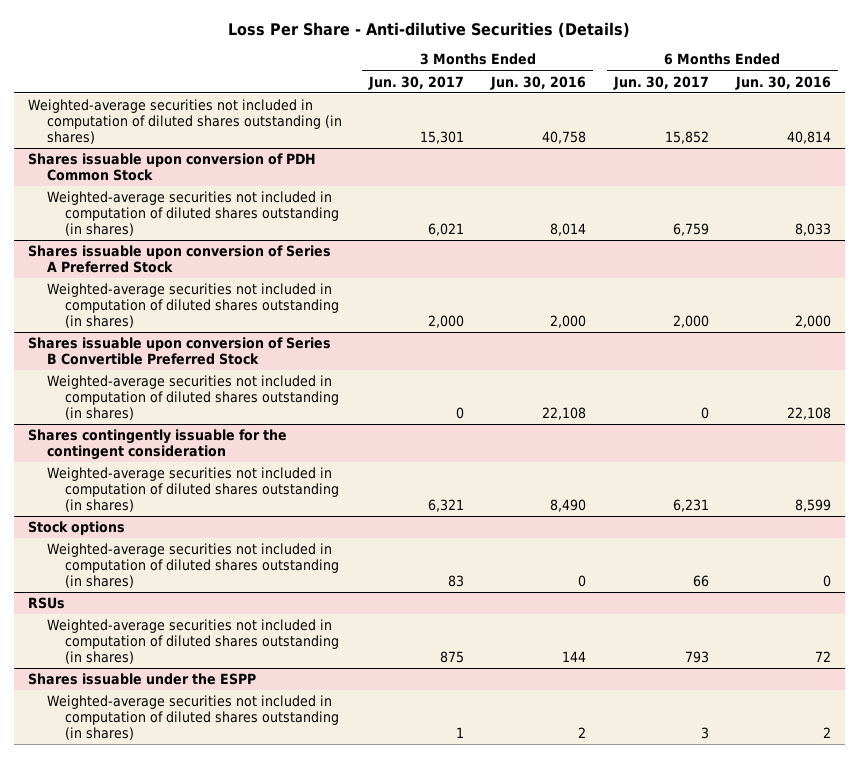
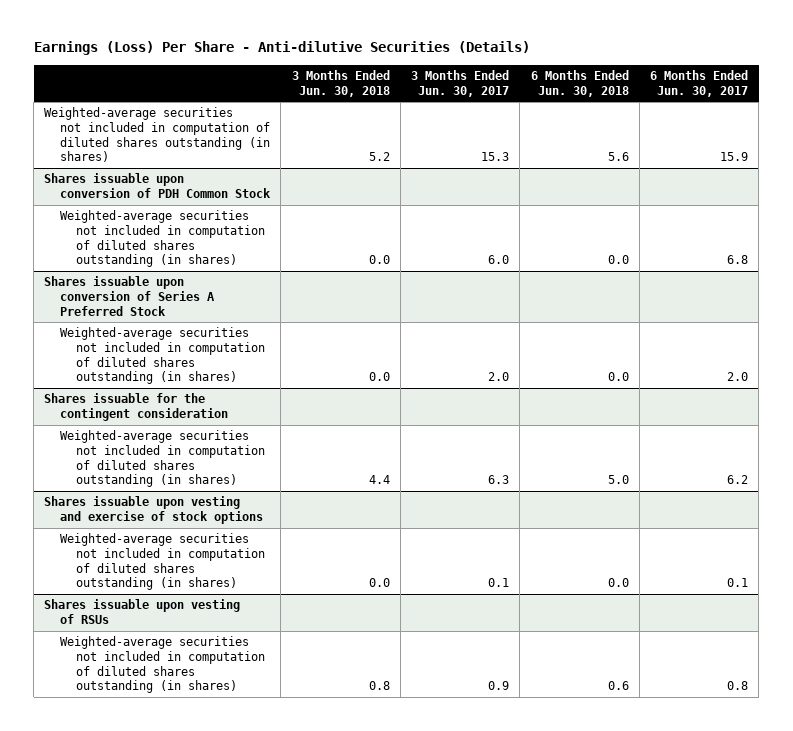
- Loss Per Share - Anti-dilutive Securities (Details)
+ Earnings (Loss) Per Share - Anti-dilutive Securities (Details)
- | 3 Months Ended Jun. 30, 2017 | 3 Months Ended Jun. 30, 2016 | 6 Months Ended Jun. 30, 2017 | 6 Months Ended Jun. 30, 2016
+ | 3 Months Ended Jun. 30, 2018 | 3 Months Ended Jun. 30, 2017 | 6 Months Ended Jun. 30, 2018 | 6 Months Ended Jun. 30, 2017
- Weighted-average securities not included in computation of diluted shares outstanding (in shares) | 15,301 | 40,758 | 15,852 | 40,814
+ Weighted-average securities not included in computation of diluted shares outstanding (in shares) | 5.2 | 15.3 | 5.6 | 15.9
@ Shares issuable upon conversion of PDH Common Stock
- Weighted-average securities not included in computation of diluted shares outstanding (in shares) | 6,021 | 8,014 | 6,759 | 8,033
+ Weighted-average securities not included in computation of diluted shares outstanding (in shares) | 0.0 | 6.0 | 0.0 | 6.8
@ Shares issuable upon conversion of Series A Preferred Stock
- Weighted-average securities not included in computation of diluted shares outstanding (in shares) | 2,000 | 2,000 | 2,000 | 2,000
- Shares issuable upon conversion of Series B Convertible Preferred Stock
- Weighted-average securities not included in computation of diluted shares outstanding (in shares) | 0 | 22,108 | 0 | 22,108
- Shares contingently issuable for the contingent consideration
- Weighted-average securities not included in computation of diluted shares outstanding (in shares) | 6,321 | 8,490 | 6,231 | 8,599
- Stock options
- Weighted-average securities not included in computation of diluted shares outstanding (in shares) | 83 | 0 | 66 | 0
- RSUs
- Weighted-average securities not included in computation of diluted shares outstanding (in shares) | 875 | 144 | 793 | 72
- Shares issuable under the ESPP
- Weighted-average securities not included in computation of diluted shares outstanding (in shares) | 1 | 2 | 3 | 2
@ Shares issuable upon conversion of Series A Preferred Stock
+ Weighted-average securities not included in computation of diluted shares outstanding (in shares) | 0.0 | 2.0 | 0.0 | 2.0
+ Shares issuable for the contingent consideration
+ Weighted-average securities not included in computation of diluted shares outstanding (in shares) | 4.4 | 6.3 | 5.0 | 6.2
+ Shares issuable upon vesting and exercise of stock options
+ Weighted-average securities not included in computation of diluted shares outstanding (in shares) | 0.0 | 0.1 | 0.0 | 0.1
+ Shares issuable upon vesting of RSUs
+ Weighted-average securities not included in computation of diluted shares outstanding (in shares) | 0.8 | 0.9 | 0.6 | 0.8

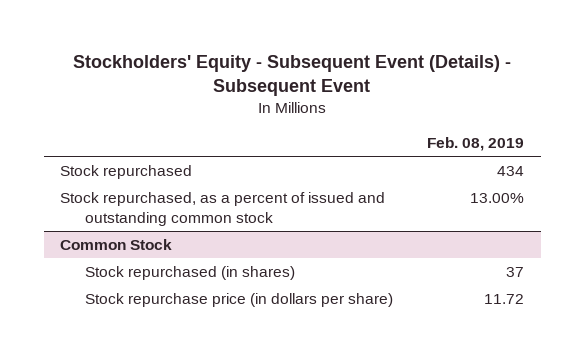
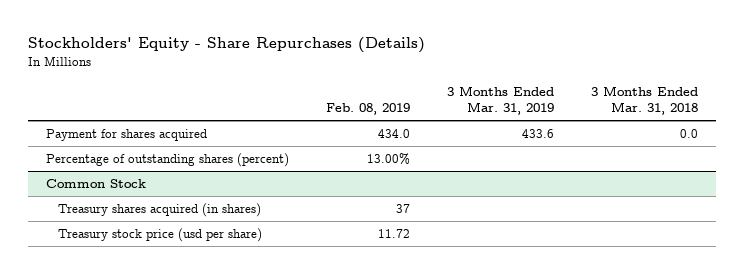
- Stockholders' Equity - Subsequent Event (Details) - Subsequent Event
+ Stockholders' Equity - Share Repurchases (Details)
- | Feb. 08, 2019
+ | Feb. 08, 2019 | 3 Months Ended Mar. 31, 2019 | 3 Months Ended Mar. 31, 2018
- Stock repurchased | 434
- Stock repurchased, as a percent of issued and outstanding common stock | 13.00%
+ Payment for shares acquired | 434.0 | 433.6 | 0.0
+ Percentage of outstanding shares (percent) | 13.00% | |
@ Common Stock
- Stock repurchased (in shares) | 37
- Stock repurchase price (in dollars per share) | 11.72
+ Treasury shares acquired (in shares) | 37 | |
+ Treasury stock price (usd per share) | 11.72 | |

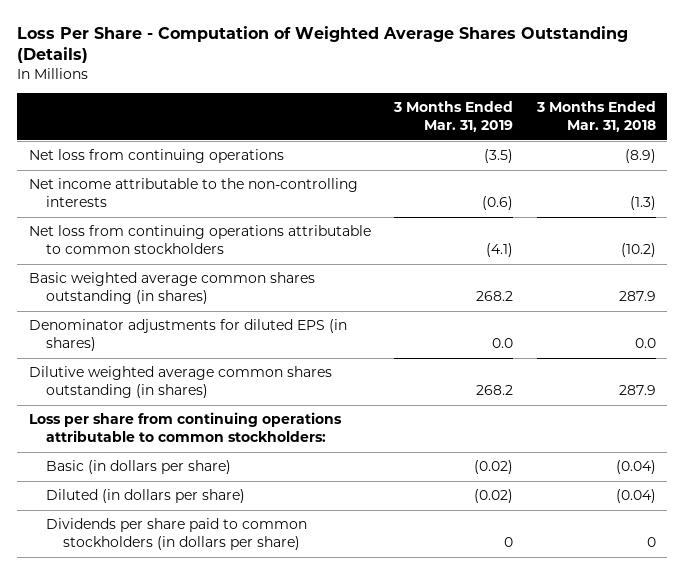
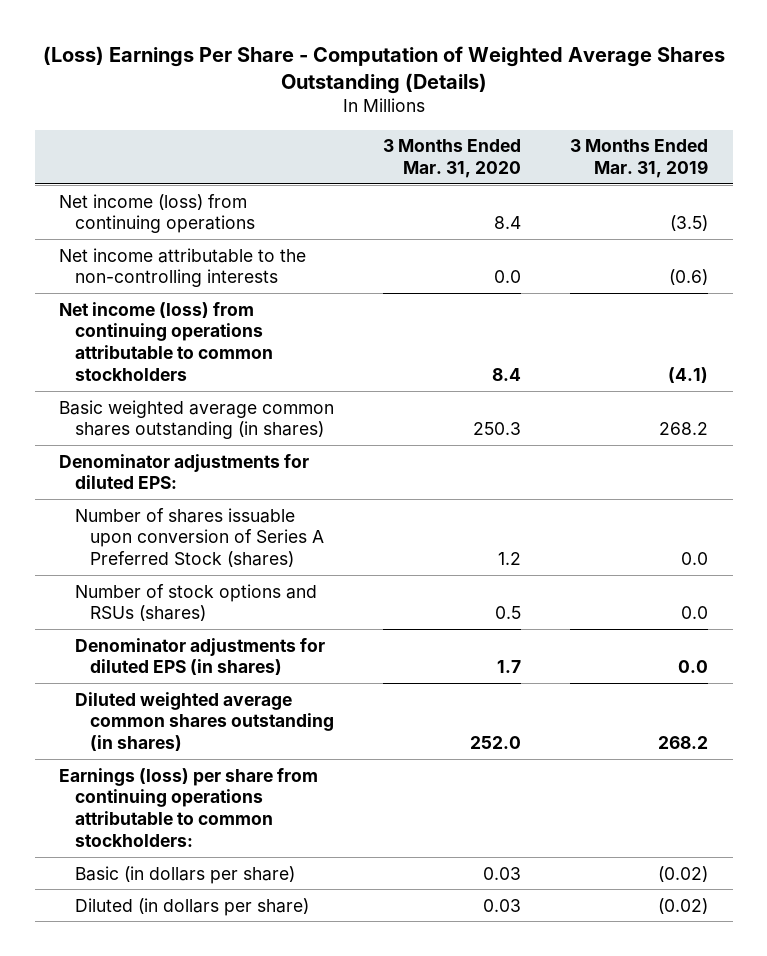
- Loss Per Share - Computation of Weighted Average Shares Outstanding (Details)
+ (Loss) Earnings Per Share - Computation of Weighted Average Shares Outstanding (Details)
- | 3 Months Ended Mar. 31, 2019 | 3 Months Ended Mar. 31, 2018
+ | 3 Months Ended Mar. 31, 2020 | 3 Months Ended Mar. 31, 2019
- Net loss from continuing operations | (3.5) | (8.9)
+ Net income (loss) from continuing operations | 8.4 | (3.5)
- Net loss from continuing operations attributable to common stockholders | (4.1) | (10.2)
+ Net income (loss) from continuing operations attributable to common stockholders | 8.4 | (4.1)
+ Denominator adjustments for diluted EPS:
+ Number of shares issuable upon conversion of Series A Preferred Stock (shares) | 1.2 | 0.0
+ Number of stock options and RSUs (shares) | 0.5 | 0.0
- Dilutive weighted average common shares outstanding (in shares) | 268.2 | 287.9
- Loss per share from continuing operations attributable to common stockholders:
+ Diluted weighted average common shares outstanding (in shares) | 252.0 | 268.2
+ Earnings (loss) per share from continuing operations attributable to common stockholders:
- Dividends per share paid to common stockholders (in dollars per share) | 0 | 0

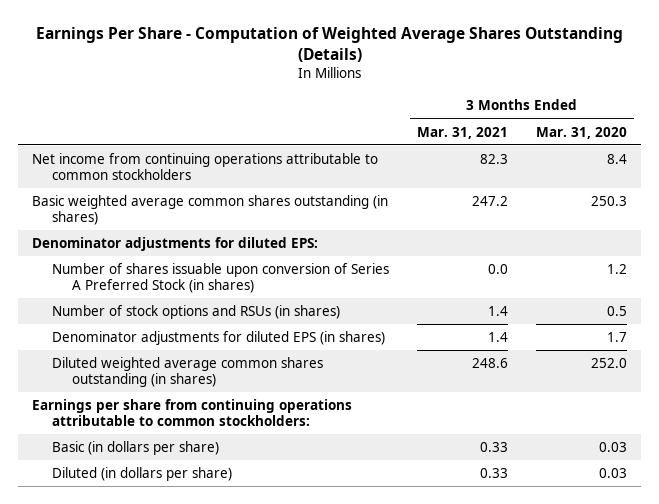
- (Loss) Earnings Per Share - Computation of Weighted Average Shares Outstanding (Details)
+ Earnings Per Share - Computation of Weighted Average Shares Outstanding (Details)
- | 3 Months Ended Mar. 31, 2020 | 3 Months Ended Mar. 31, 2019
+ | 3 Months Ended Mar. 31, 2021 | 3 Months Ended Mar. 31, 2020
- Net income (loss) from continuing operations | 8.4 | (3.5)
- Net income attributable to the non-controlling interests | 0.0 | (0.6)
- Net income (loss) from continuing operations attributable to common stockholders | 8.4 | (4.1)
+ Net income from continuing operations attributable to common stockholders | 82.3 | 8.4
- Number of shares issuable upon conversion of Series A Preferred Stock (shares) | 1.2 | 0.0
- Number of stock options and RSUs (shares) | 0.5 | 0.0
+ Number of shares issuable upon conversion of Series A Preferred Stock (in shares) | 0.0 | 1.2
+ Number of stock options and RSUs (in shares) | 1.4 | 0.5
- Earnings (loss) per share from continuing operations attributable to common stockholders:
+ Earnings per share from continuing operations attributable to common stockholders:

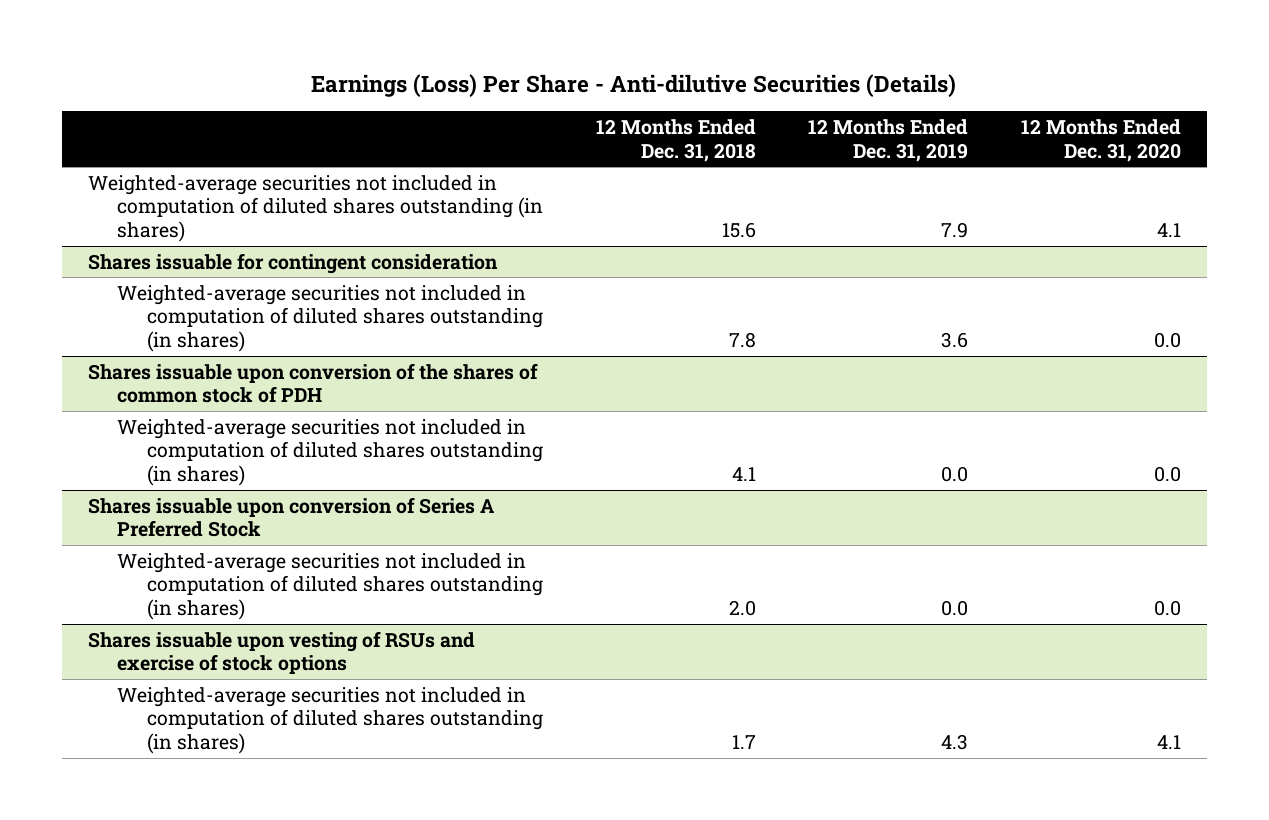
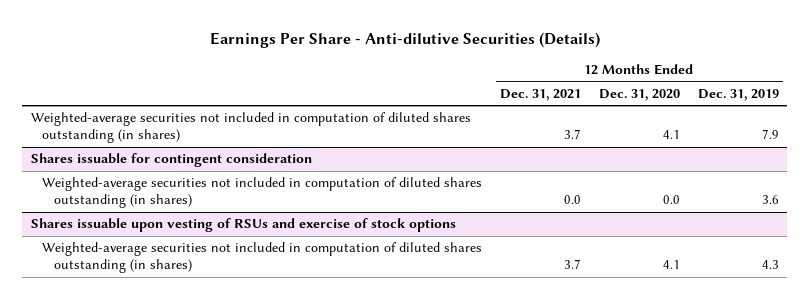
- Earnings (Loss) Per Share - Anti-dilutive Securities (Details)
+ Earnings Per Share - Anti-dilutive Securities (Details)
- | 12 Months Ended Dec. 31, 2018 | 12 Months Ended Dec. 31, 2019 | 12 Months Ended Dec. 31, 2020
+ | 12 Months Ended Dec. 31, 2021 | 12 Months Ended Dec. 31, 2020 | 12 Months Ended Dec. 31, 2019
- Shares issuable upon conversion of the shares of common stock of PDH
- Weighted-average securities not included in computation of diluted shares outstanding (in shares) | 4.1 | 0.0 | 0.0
- Shares issuable upon conversion of Series A Preferred Stock
- Weighted-average securities not included in computation of diluted shares outstanding (in shares) | 2.0 | 0.0 | 0.0

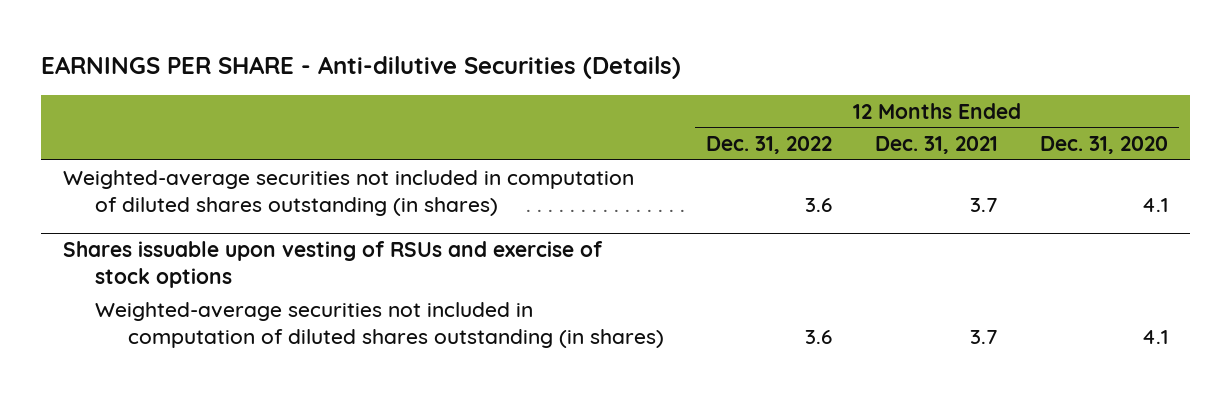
- Earnings Per Share - Anti-dilutive Securities (Details)
+ EARNINGS PER SHARE - Anti-dilutive Securities (Details)
- | 12 Months Ended Dec. 31, 2021 | 12 Months Ended Dec. 31, 2020 | 12 Months Ended Dec. 31, 2019
+ | 12 Months Ended Dec. 31, 2022 | 12 Months Ended Dec. 31, 2021 | 12 Months Ended Dec. 31, 2020
- Shares issuable for contingent consideration
- Weighted-average securities not included in computation of diluted shares outstanding (in shares) | 0.0 | 0.0 | 3.6

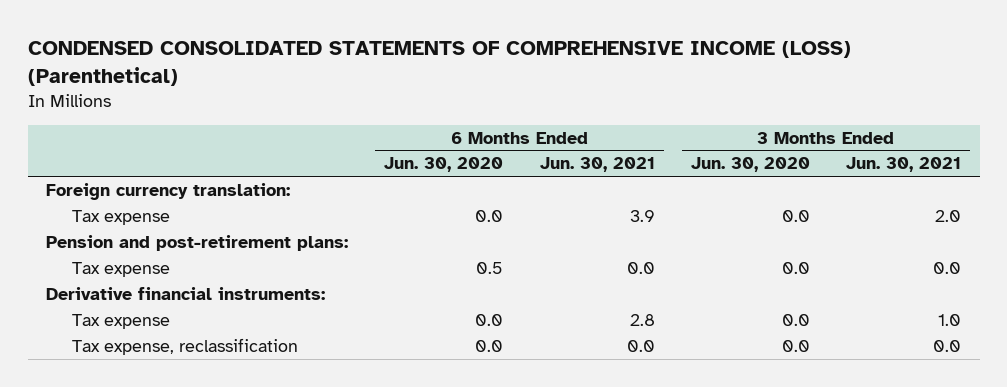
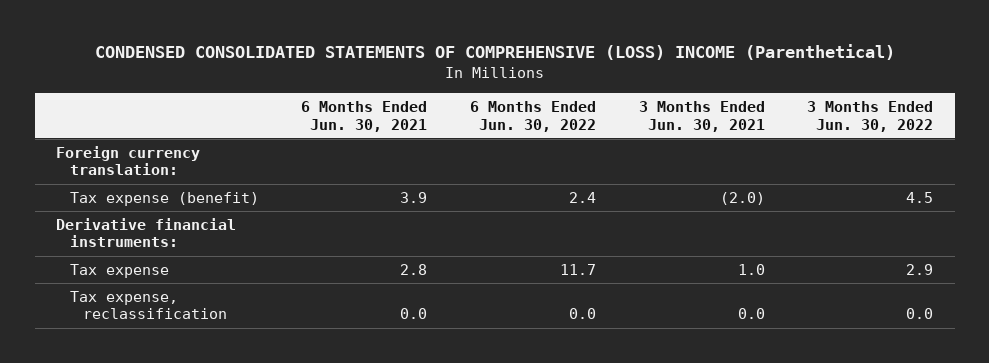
- CONDENSED CONSOLIDATED STATEMENTS OF COMPREHENSIVE INCOME (LOSS) (Parenthetical)
+ CONDENSED CONSOLIDATED STATEMENTS OF COMPREHENSIVE (LOSS) INCOME (Parenthetical)
- | 6 Months Ended Jun. 30, 2020 | 6 Months Ended Jun. 30, 2021 | 3 Months Ended Jun. 30, 2020 | 3 Months Ended Jun. 30, 2021
+ | 6 Months Ended Jun. 30, 2021 | 6 Months Ended Jun. 30, 2022 | 3 Months Ended Jun. 30, 2021 | 3 Months Ended Jun. 30, 2022
- Tax expense | 0.0 | 3.9 | 0.0 | 2.0
- Pension and post-retirement plans:
- Tax expense | 0.5 | 0.0 | 0.0 | 0.0
+ Tax expense (benefit) | 3.9 | 2.4 | (2.0) | 4.5

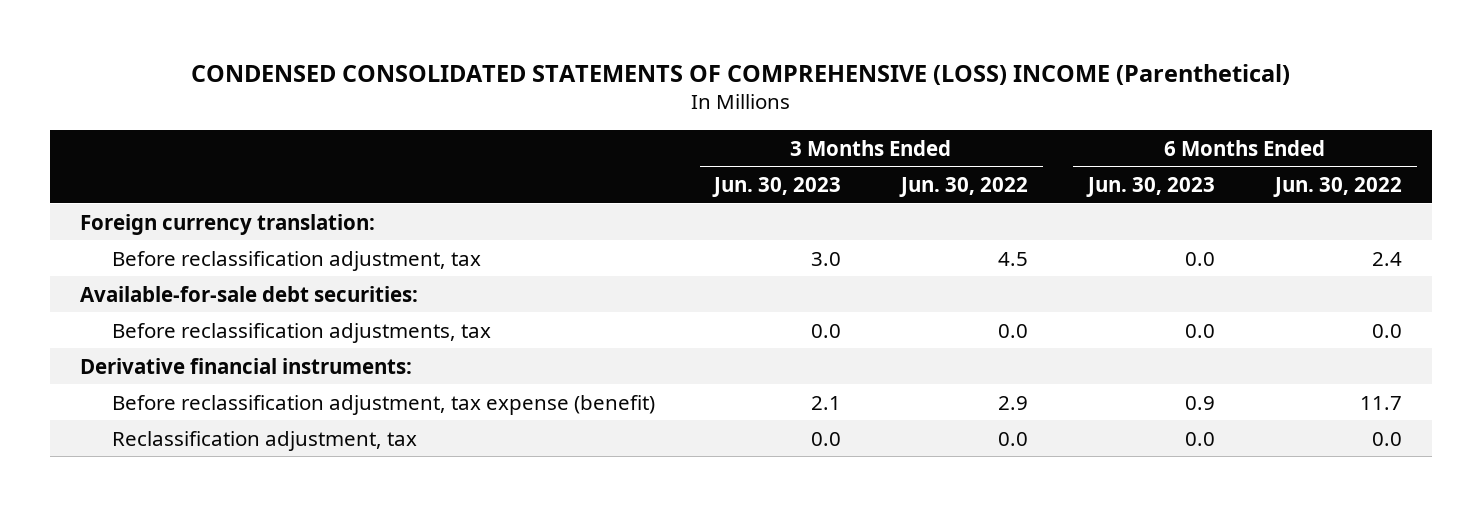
- | 6 Months Ended Jun. 30, 2021 | 6 Months Ended Jun. 30, 2022 | 3 Months Ended Jun. 30, 2021 | 3 Months Ended Jun. 30, 2022
+ | 3 Months Ended Jun. 30, 2023 | 3 Months Ended Jun. 30, 2022 | 6 Months Ended Jun. 30, 2023 | 6 Months Ended Jun. 30, 2022
- Tax expense (benefit) | 3.9 | 2.4 | (2.0) | 4.5
+ Before reclassification adjustment, tax | 3.0 | 4.5 | 0.0 | 2.4
+ Available-for-sale debt securities:
+ Before reclassification adjustments, tax | 0.0 | 0.0 | 0.0 | 0.0
- Tax expense | 2.8 | 11.7 | 1.0 | 2.9
- Tax expense, reclassification | 0.0 | 0.0 | 0.0 | 0.0
+ Before reclassification adjustment, tax expense (benefit) | 2.1 | 2.9 | 0.9 | 11.7
+ Reclassification adjustment, tax | 0.0 | 0.0 | 0.0 | 0.0

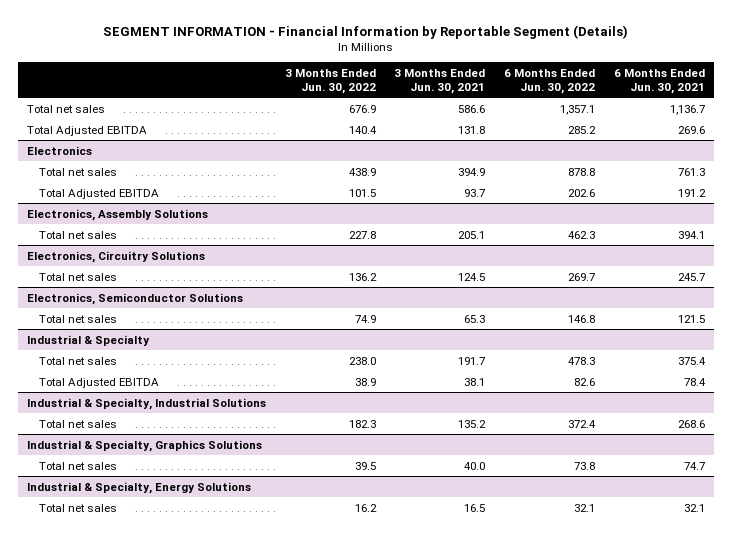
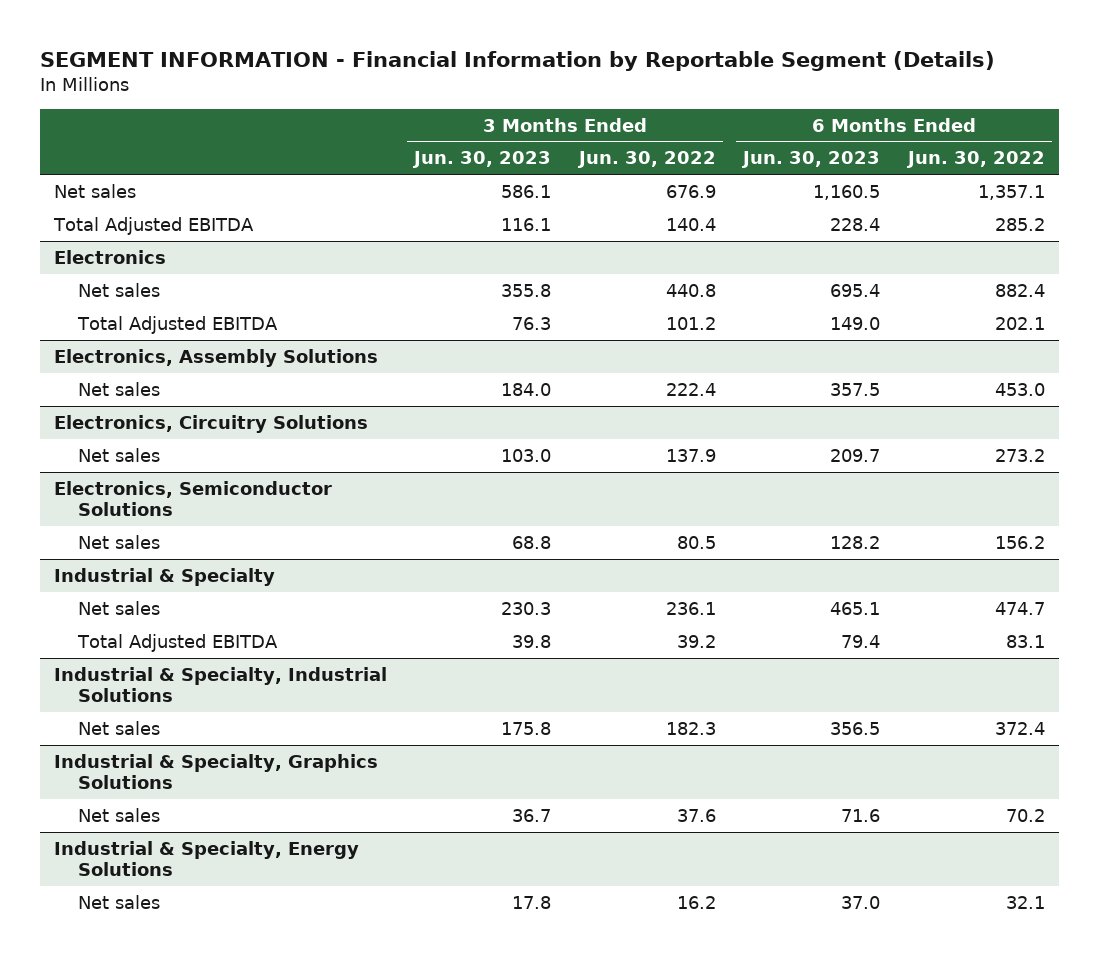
- | 3 Months Ended Jun. 30, 2022 | 3 Months Ended Jun. 30, 2021 | 6 Months Ended Jun. 30, 2022 | 6 Months Ended Jun. 30, 2021
+ | 3 Months Ended Jun. 30, 2023 | 3 Months Ended Jun. 30, 2022 | 6 Months Ended Jun. 30, 2023 | 6 Months Ended Jun. 30, 2022
- Total net sales | 676.9 | 586.6 | 1,357.1 | 1,136.7
+ Net sales | 586.1 | 676.9 | 1,160.5 | 1,357.1
@ Electronics
- Total net sales | 438.9 | 394.9 | 878.8 | 761.3
- Total Adjusted EBITDA | 101.5 | 93.7 | 202.6 | 191.2
+ Net sales | 355.8 | 440.8 | 695.4 | 882.4
+ Total Adjusted EBITDA | 76.3 | 101.2 | 149.0 | 202.1
@ Electronics, Assembly Solutions
- Total net sales | 227.8 | 205.1 | 462.3 | 394.1
+ Net sales | 184.0 | 222.4 | 357.5 | 453.0
@ Electronics, Circuitry Solutions
- Total net sales | 136.2 | 124.5 | 269.7 | 245.7
+ Net sales | 103.0 | 137.9 | 209.7 | 273.2
@ Electronics, Semiconductor Solutions
- Total net sales | 74.9 | 65.3 | 146.8 | 121.5
+ Net sales | 68.8 | 80.5 | 128.2 | 156.2
@ Industrial & Specialty
- Total net sales | 238.0 | 191.7 | 478.3 | 375.4
- Total Adjusted EBITDA | 38.9 | 38.1 | 82.6 | 78.4
+ Net sales | 230.3 | 236.1 | 465.1 | 474.7
+ Total Adjusted EBITDA | 39.8 | 39.2 | 79.4 | 83.1
@ Industrial & Specialty, Industrial Solutions
- Total net sales | 182.3 | 135.2 | 372.4 | 268.6
+ Net sales | 175.8 | 182.3 | 356.5 | 372.4
@ Industrial & Specialty, Graphics Solutions
- Total net sales | 39.5 | 40.0 | 73.8 | 74.7
+ Net sales | 36.7 | 37.6 | 71.6 | 70.2
@ Industrial & Specialty, Energy Solutions
- Total net sales | 16.2 | 16.5 | 32.1 | 32.1
+ Net sales | 17.8 | 16.2 | 37.0 | 32.1

